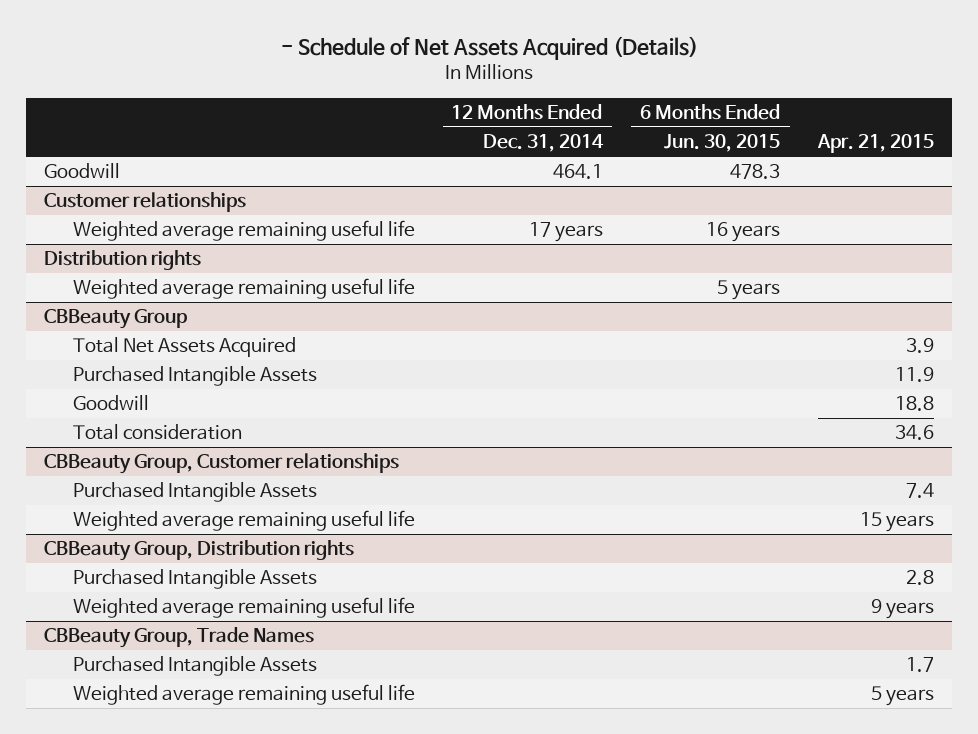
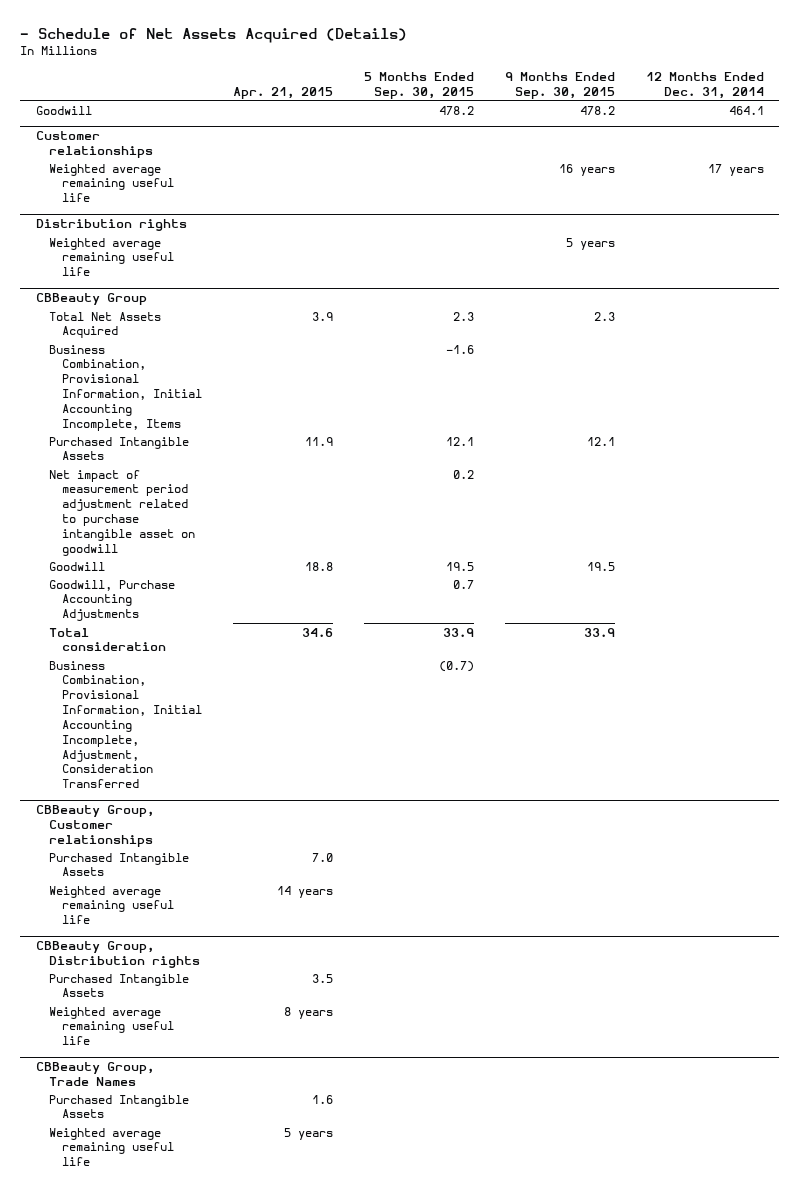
- | 12 Months Ended Dec. 31, 2014 | 6 Months Ended Jun. 30, 2015 | Apr. 21, 2015
+ | Apr. 21, 2015 | 5 Months Ended Sep. 30, 2015 | 9 Months Ended Sep. 30, 2015 | 12 Months Ended Dec. 31, 2014
@ CBBeauty Group
+ Business Combination, Provisional Information, Initial Accounting Incomplete, Items | | -1.6 | |
+ Net impact of measurement period adjustment related to purchase intangible asset on goodwill | | 0.2 | |
+ Goodwill, Purchase Accounting Adjustments | | 0.7 | |
+ Business Combination, Provisional Information, Initial Accounting Incomplete, Adjustment, Consideration Transferred | | (0.7) | |
@ CBBeauty Group, Customer relationships
- Purchased Intangible Assets | | | 7.4
- Weighted average remaining useful life | | | 15 years
+ Purchased Intangible Assets | 7.0 | | |
+ Weighted average remaining useful life | 14 years | | |
@ CBBeauty Group, Distribution rights
- Purchased Intangible Assets | | | 2.8
- Weighted average remaining useful life | | | 9 years
+ Purchased Intangible Assets | 3.5 | | |
+ Weighted average remaining useful life | 8 years | | |
@ CBBeauty Group, Trade Names
- Purchased Intangible Assets | | | 1.7
+ Purchased Intangible Assets | 1.6 | | |

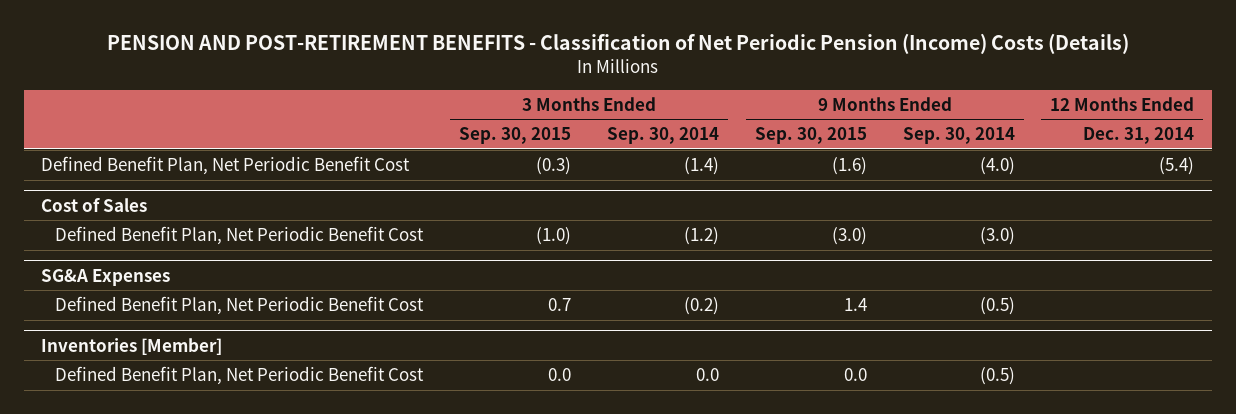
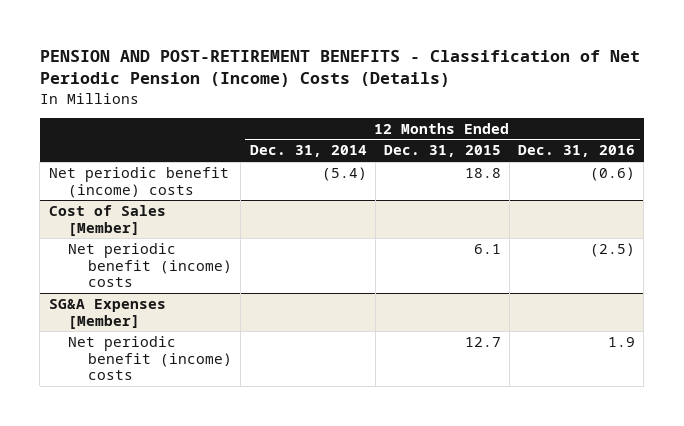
- | 3 Months Ended Sep. 30, 2015 | 3 Months Ended Sep. 30, 2014 | 9 Months Ended Sep. 30, 2015 | 9 Months Ended Sep. 30, 2014 | 12 Months Ended Dec. 31, 2014
+ | 12 Months Ended Dec. 31, 2014 | 12 Months Ended Dec. 31, 2015 | 12 Months Ended Dec. 31, 2016
- Defined Benefit Plan, Net Periodic Benefit Cost | (0.3) | (1.4) | (1.6) | (4.0) | (5.4)
- Cost of Sales
- Defined Benefit Plan, Net Periodic Benefit Cost | (1.0) | (1.2) | (3.0) | (3.0) |
- SG&A Expenses
- Defined Benefit Plan, Net Periodic Benefit Cost | 0.7 | (0.2) | 1.4 | (0.5) |
- Inventories [Member]
- Defined Benefit Plan, Net Periodic Benefit Cost | 0.0 | 0.0 | 0.0 | (0.5) |
+ Net periodic benefit (income) costs | (5.4) | 18.8 | (0.6)
+ Cost of Sales [Member]
+ Net periodic benefit (income) costs | | 6.1 | (2.5)
+ SG&A Expenses [Member]
+ Net periodic benefit (income) costs | | 12.7 | 1.9

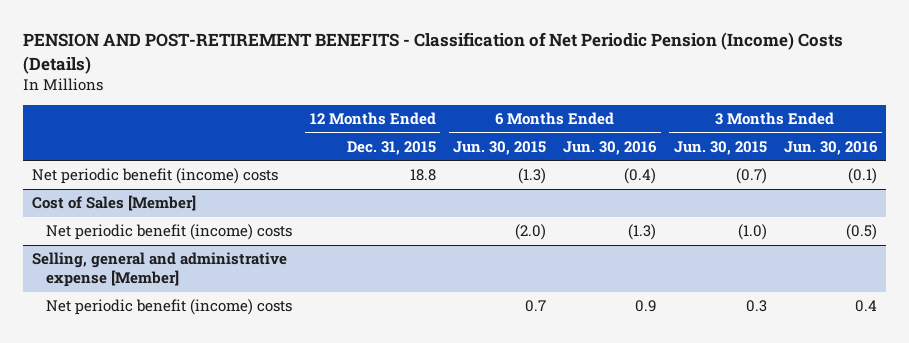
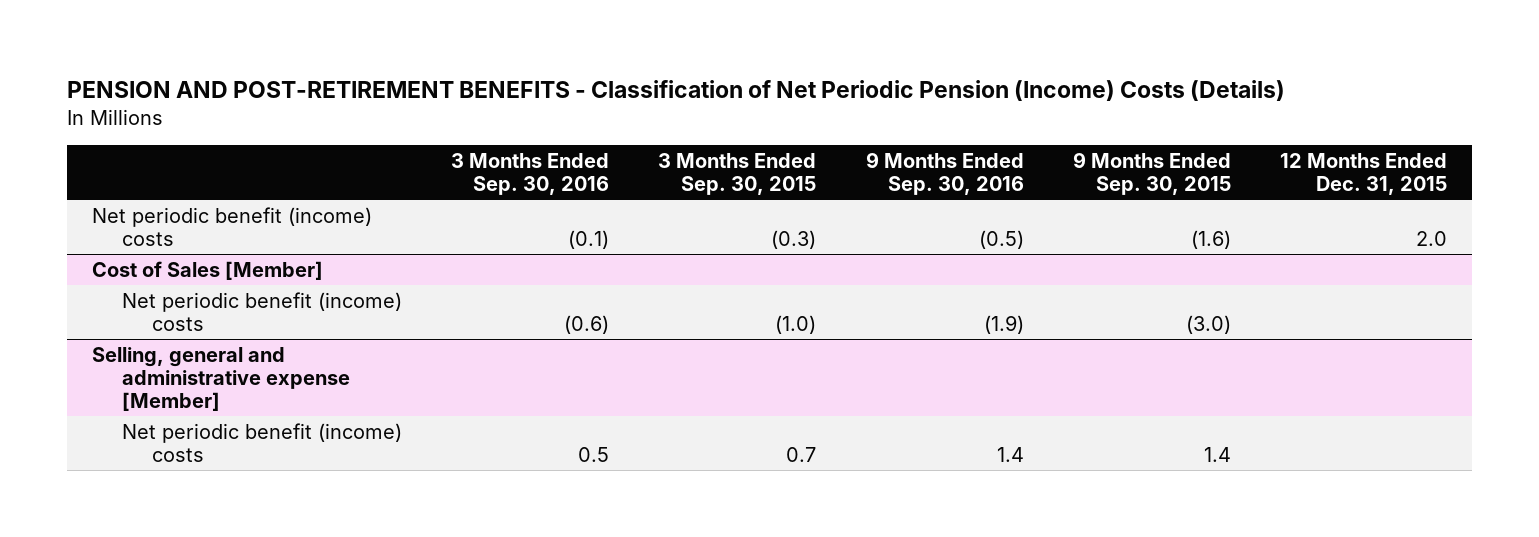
- | 12 Months Ended Dec. 31, 2015 | 6 Months Ended Jun. 30, 2015 | 6 Months Ended Jun. 30, 2016 | 3 Months Ended Jun. 30, 2015 | 3 Months Ended Jun. 30, 2016
+ | 3 Months Ended Sep. 30, 2016 | 3 Months Ended Sep. 30, 2015 | 9 Months Ended Sep. 30, 2016 | 9 Months Ended Sep. 30, 2015 | 12 Months Ended Dec. 31, 2015
- Net periodic benefit (income) costs | 18.8 | (1.3) | (0.4) | (0.7) | (0.1)
+ Net periodic benefit (income) costs | (0.1) | (0.3) | (0.5) | (1.6) | 2.0

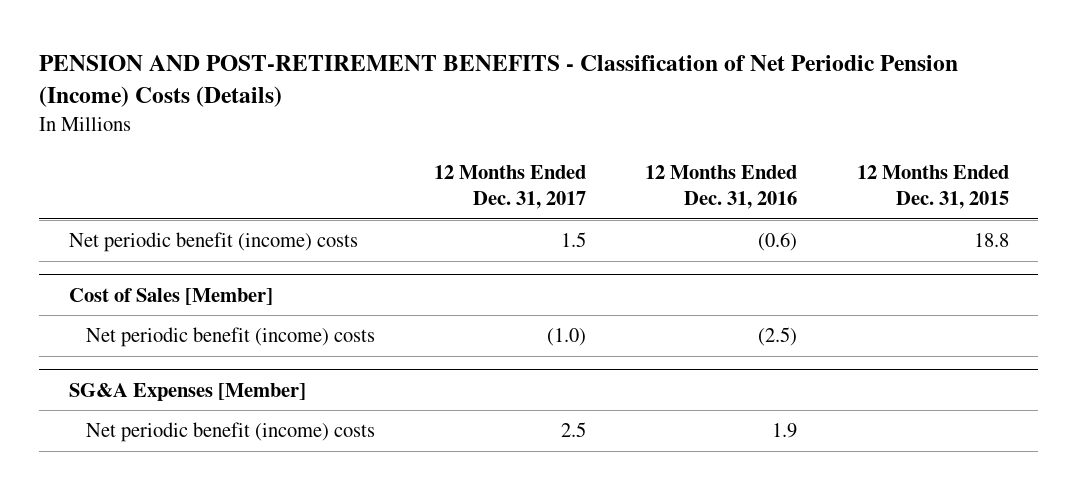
- | 3 Months Ended Sep. 30, 2016 | 3 Months Ended Sep. 30, 2015 | 9 Months Ended Sep. 30, 2016 | 9 Months Ended Sep. 30, 2015 | 12 Months Ended Dec. 31, 2015
+ | 12 Months Ended Dec. 31, 2017 | 12 Months Ended Dec. 31, 2016 | 12 Months Ended Dec. 31, 2015
- Net periodic benefit (income) costs | (0.1) | (0.3) | (0.5) | (1.6) | 2.0
+ Net periodic benefit (income) costs | 1.5 | (0.6) | 18.8
- Selling, general and administrative expense [Member]
+ SG&A Expenses [Member]

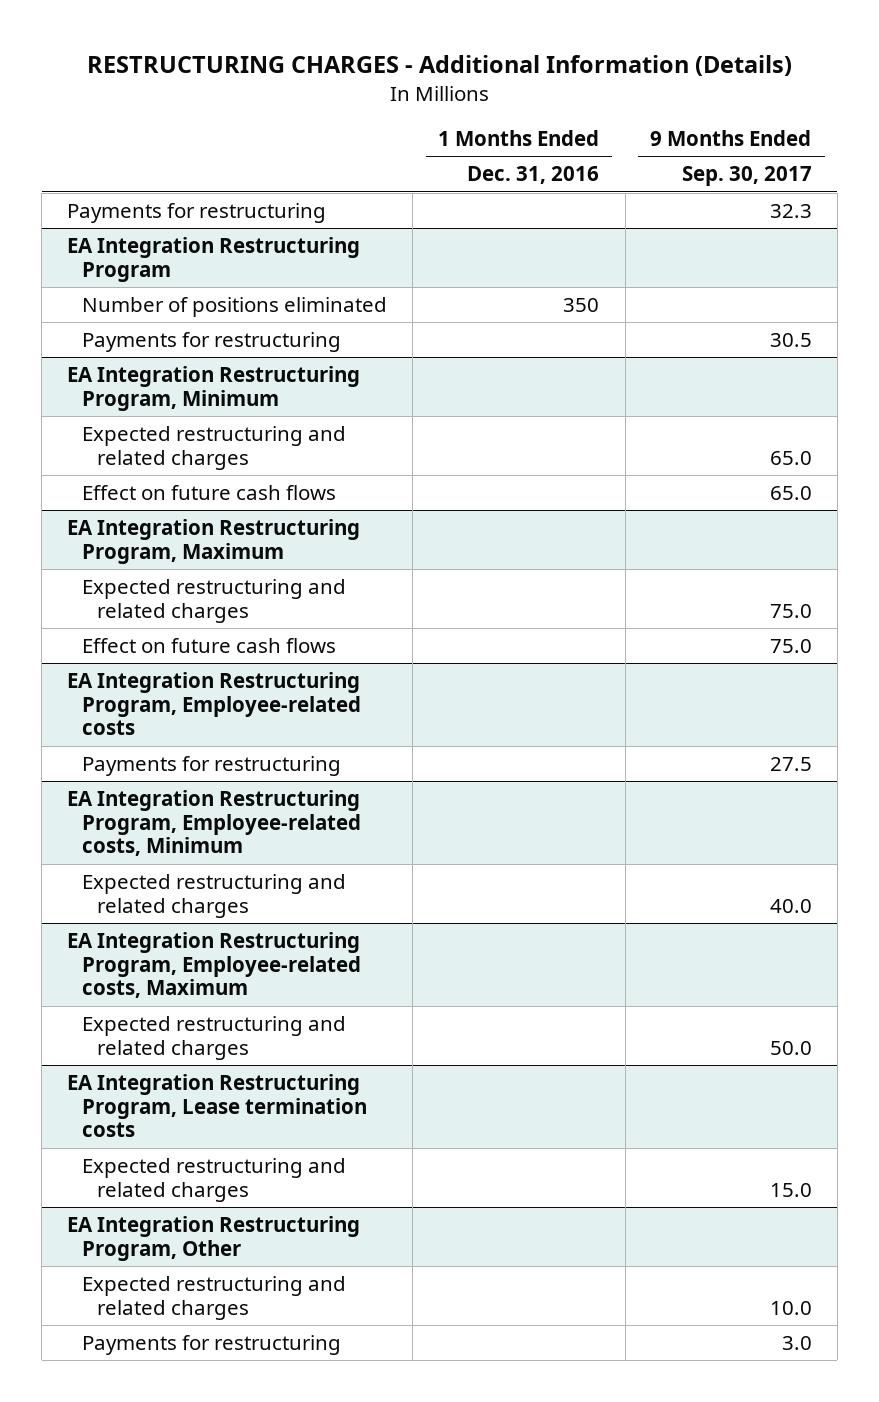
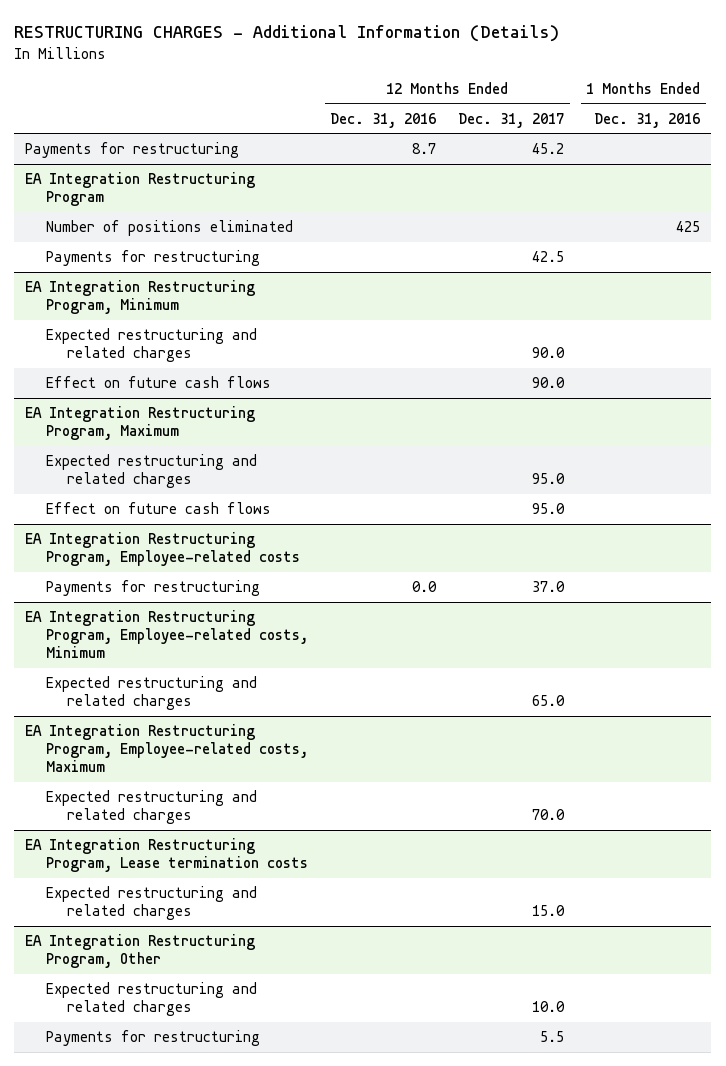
- | 1 Months Ended Dec. 31, 2016 | 9 Months Ended Sep. 30, 2017
+ | 12 Months Ended Dec. 31, 2016 | 12 Months Ended Dec. 31, 2017 | 1 Months Ended Dec. 31, 2016
@ EA Integration Restructuring Program
- Number of positions eliminated | 350 |
+ Number of positions eliminated | | | 425

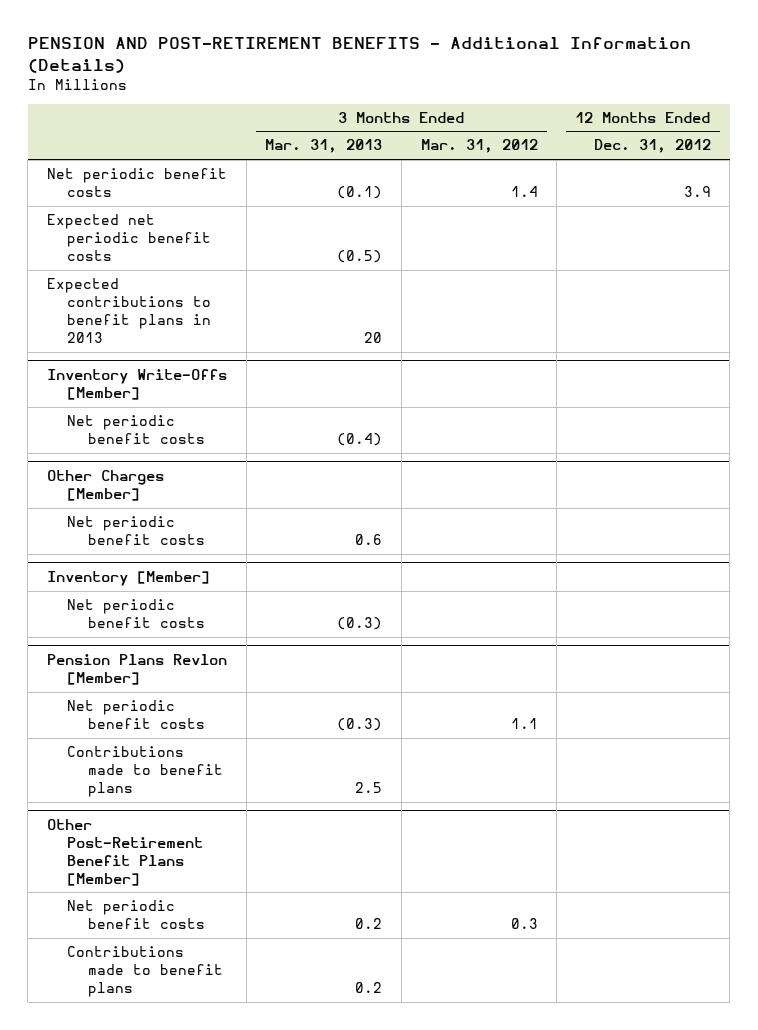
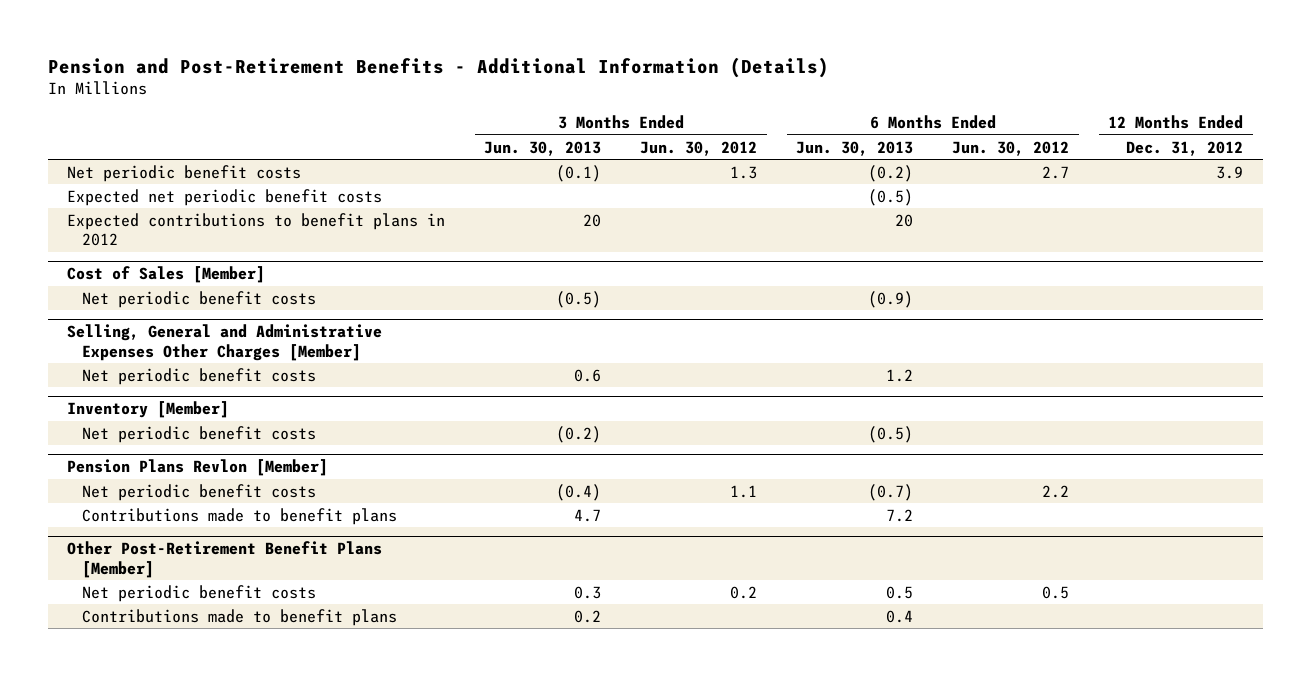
- PENSION AND POST-RETIREMENT BENEFITS - Additional Information (Details)
+ Pension and Post-Retirement Benefits - Additional Information (Details)
- | 3 Months Ended Mar. 31, 2013 | 3 Months Ended Mar. 31, 2012 | 12 Months Ended Dec. 31, 2012
+ | 3 Months Ended Jun. 30, 2013 | 3 Months Ended Jun. 30, 2012 | 6 Months Ended Jun. 30, 2013 | 6 Months Ended Jun. 30, 2012 | 12 Months Ended Dec. 31, 2012
- Expected contributions to benefit plans in 2013 | 20 | |
- Inventory Write-Offs [Member]
- Net periodic benefit costs | (0.4) | |
- Other Charges [Member]
+ Expected contributions to benefit plans in 2012 | 20 | | 20 | |
+ Cost of Sales [Member]
+ Net periodic benefit costs | (0.5) | | (0.9) | |
+ Selling, General and Administrative Expenses Other Charges [Member]

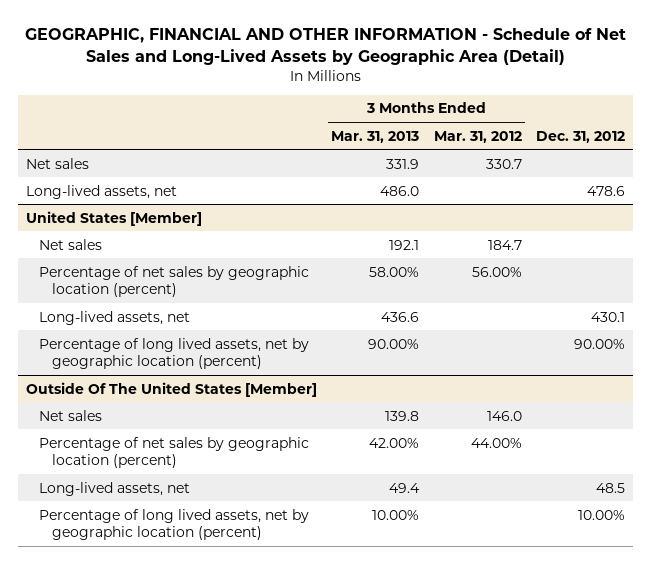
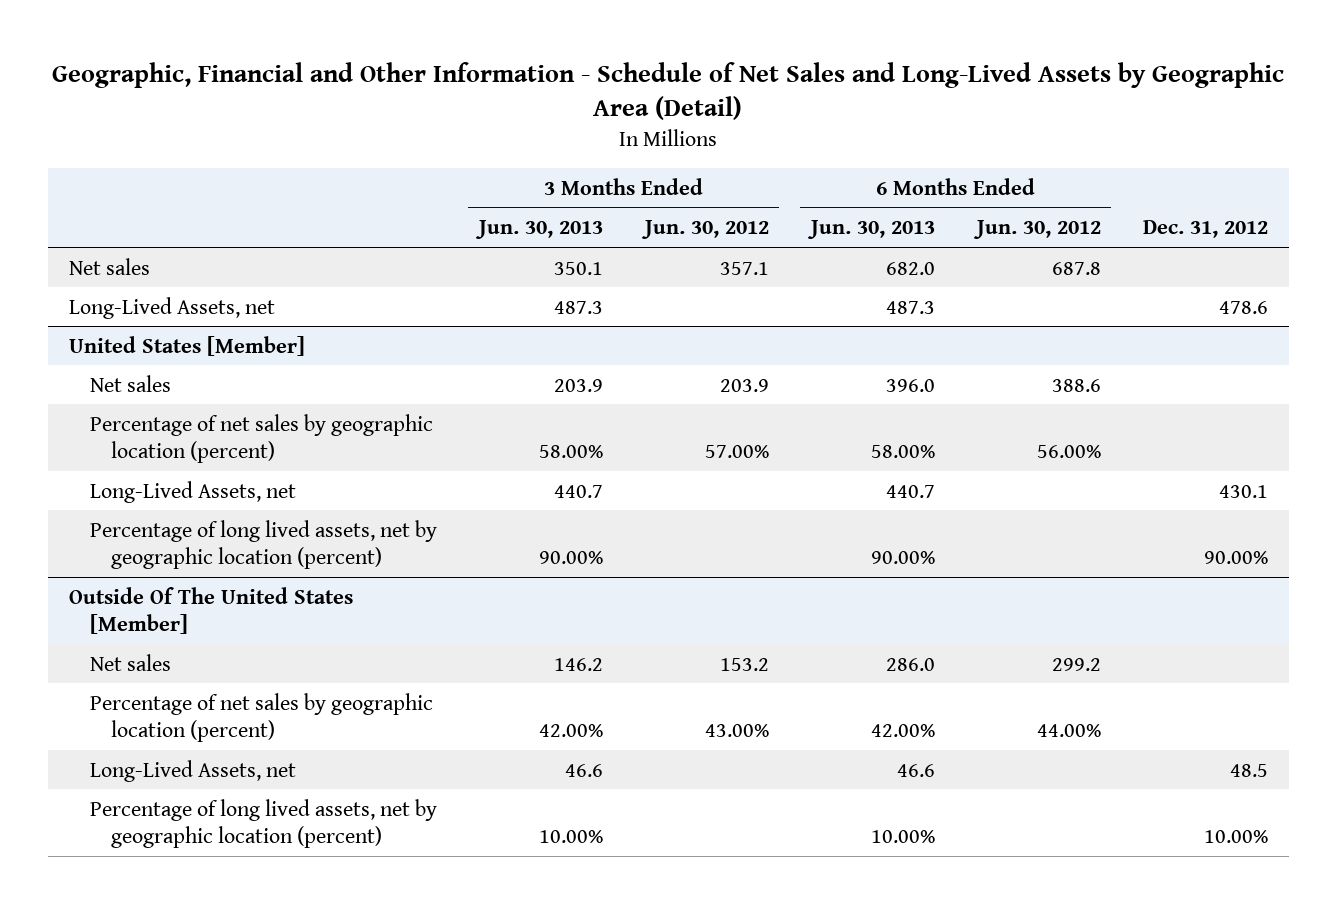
- GEOGRAPHIC, FINANCIAL AND OTHER INFORMATION - Schedule of Net Sales and Long-Lived Assets by Geographic Area (Detail)
+ Geographic, Financial and Other Information - Schedule of Net Sales and Long-Lived Assets by Geographic Area (Detail)
- | 3 Months Ended Mar. 31, 2013 | 3 Months Ended Mar. 31, 2012 | Dec. 31, 2012
+ | 3 Months Ended Jun. 30, 2013 | 3 Months Ended Jun. 30, 2012 | 6 Months Ended Jun. 30, 2013 | 6 Months Ended Jun. 30, 2012 | Dec. 31, 2012
- Long-lived assets, net | 486.0 | | 478.6
+ Long-Lived Assets, net | 487.3 | | 487.3 | | 478.6
@ United States [Member]
- Long-lived assets, net | 436.6 | | 430.1
+ Long-Lived Assets, net | 440.7 | | 440.7 | | 430.1
@ Outside Of The United States [Member]
- Long-lived assets, net | 49.4 | | 48.5
+ Long-Lived Assets, net | 46.6 | | 46.6 | | 48.5

